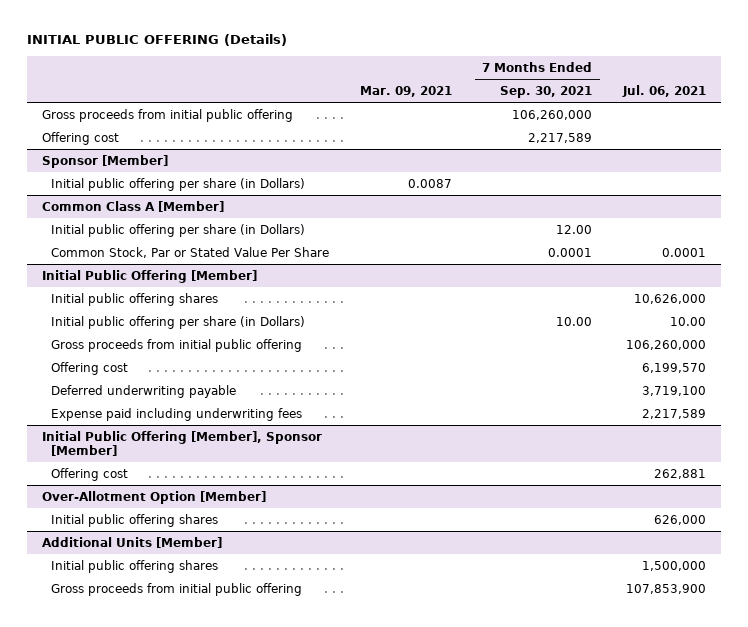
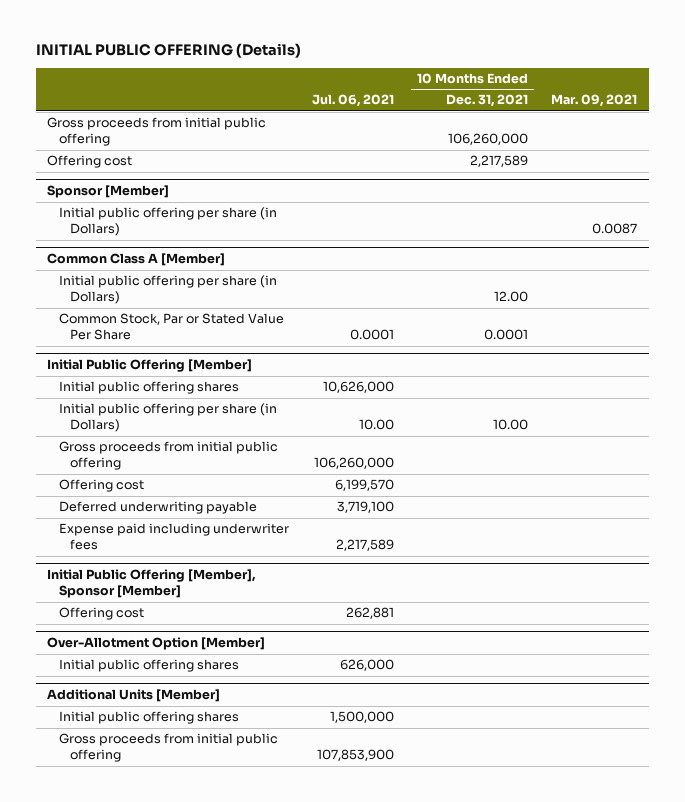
- | Mar. 09, 2021 | 7 Months Ended Sep. 30, 2021 | Jul. 06, 2021
+ | Jul. 06, 2021 | 10 Months Ended Dec. 31, 2021 | Mar. 09, 2021
@ Initial Public Offering [Member]
- Expense paid including underwriting fees | | | 2,217,589
+ Expense paid including underwriter fees | 2,217,589 | |

